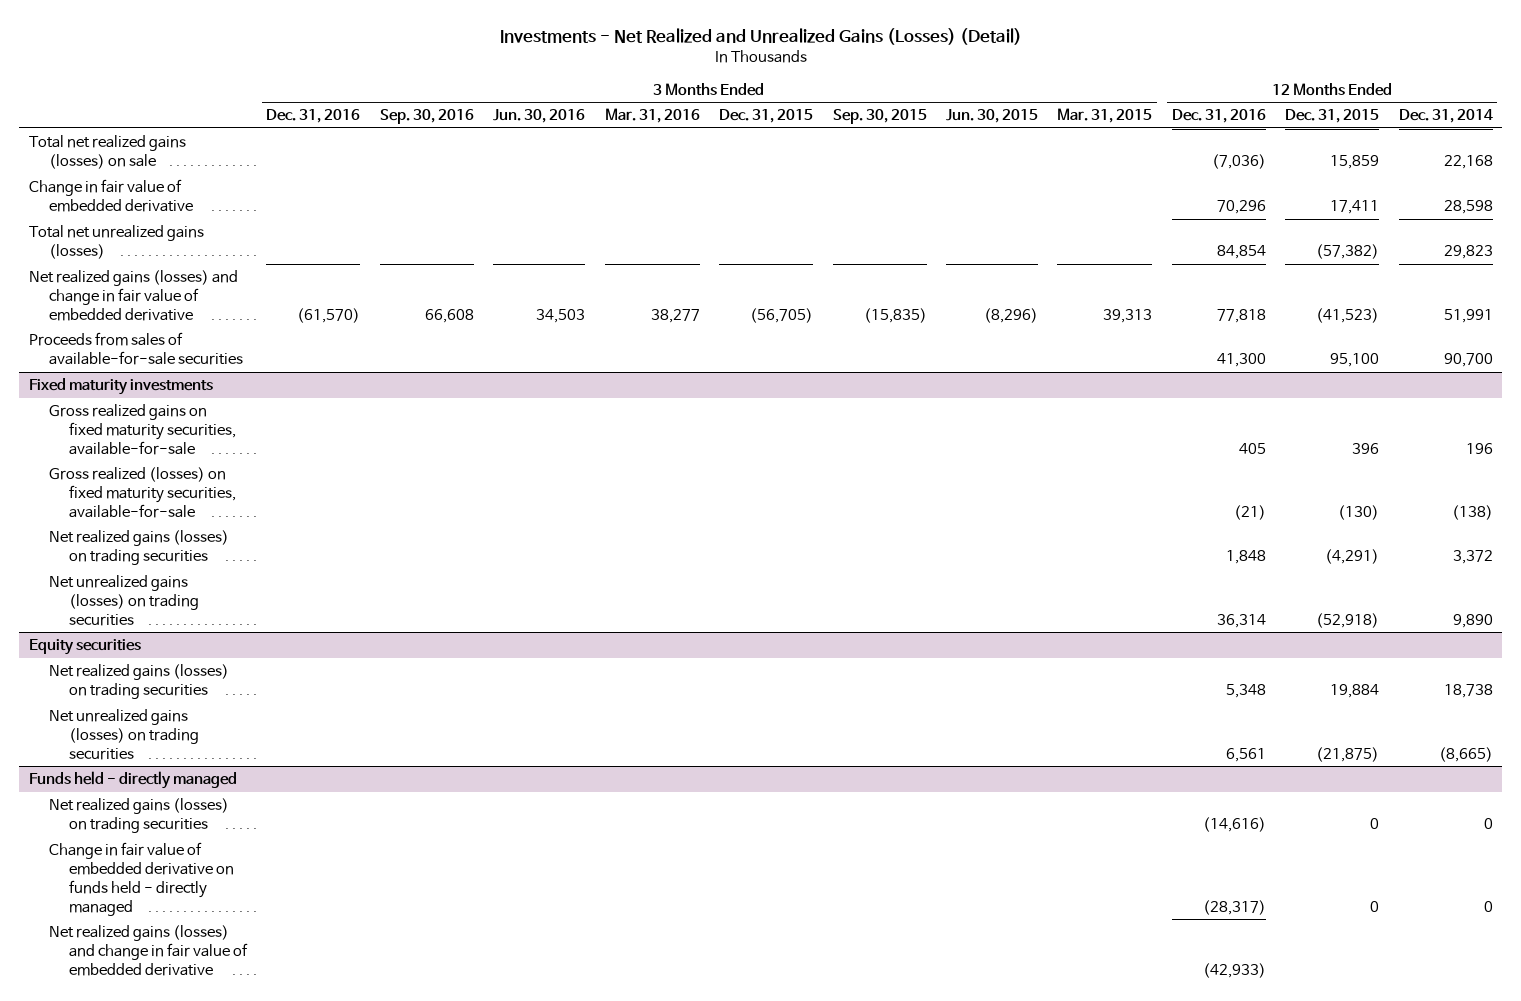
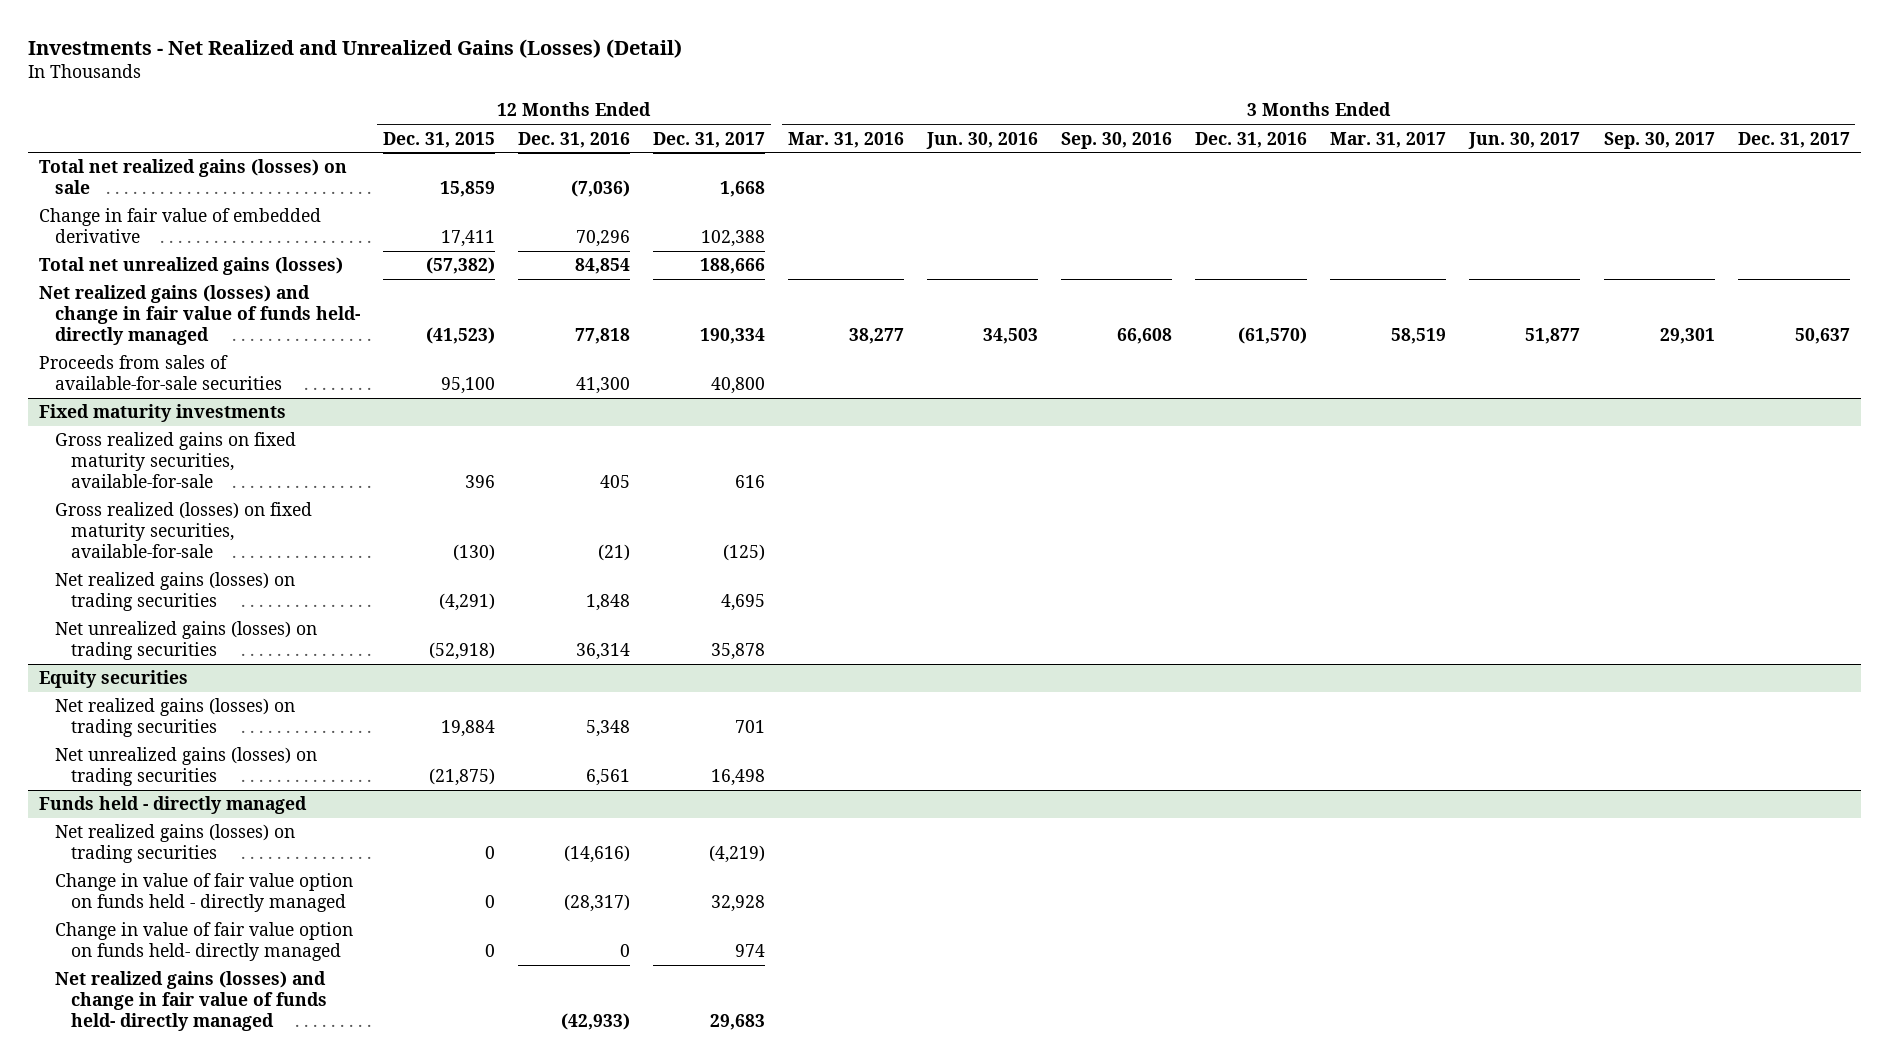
- | 3 Months Ended Dec. 31, 2016 | 3 Months Ended Sep. 30, 2016 | 3 Months Ended Jun. 30, 2016 | 3 Months Ended Mar. 31, 2016 | 3 Months Ended Dec. 31, 2015 | 3 Months Ended Sep. 30, 2015 | 3 Months Ended Jun. 30, 2015 | 3 Months Ended Mar. 31, 2015 | 12 Months Ended Dec. 31, 2016 | 12 Months Ended Dec. 31, 2015 | 12 Months Ended Dec. 31, 2014
+ | 12 Months Ended Dec. 31, 2015 | 12 Months Ended Dec. 31, 2016 | 12 Months Ended Dec. 31, 2017 | 3 Months Ended Mar. 31, 2016 | 3 Months Ended Jun. 30, 2016 | 3 Months Ended Sep. 30, 2016 | 3 Months Ended Dec. 31, 2016 | 3 Months Ended Mar. 31, 2017 | 3 Months Ended Jun. 30, 2017 | 3 Months Ended Sep. 30, 2017 | 3 Months Ended Dec. 31, 2017
- Net realized gains (losses) and change in fair value of embedded derivative | (61,570) | 66,608 | 34,503 | 38,277 | (56,705) | (15,835) | (8,296) | 39,313 | 77,818 | (41,523) | 51,991
+ Net realized gains (losses) and change in fair value of funds held- directly managed | (41,523) | 77,818 | 190,334 | 38,277 | 34,503 | 66,608 | (61,570) | 58,519 | 51,877 | 29,301 | 50,637
@ Funds held - directly managed
- Change in fair value of embedded derivative on funds held - directly managed | | | | | | | | | (28,317) | 0 | 0
- Net realized gains (losses) and change in fair value of embedded derivative | | | | | | | | | (42,933) | |
+ Change in value of fair value option on funds held - directly managed | 0 | (28,317) | 32,928 | | | | | | | |
+ Change in value of fair value option on funds held- directly managed | 0 | 0 | 974 | | | | | | | |
+ Net realized gains (losses) and change in fair value of funds held- directly managed | | (42,933) | 29,683 | | | | | | | |

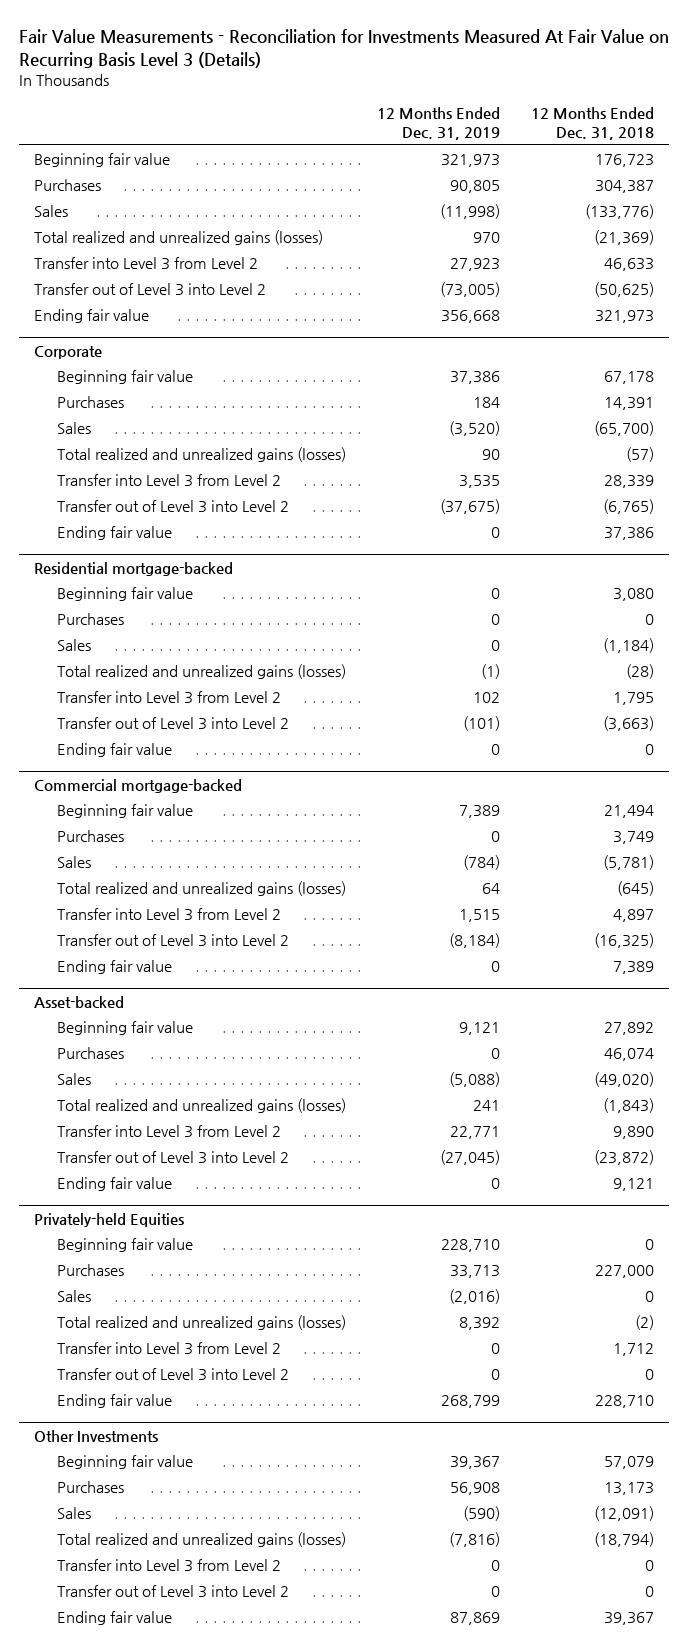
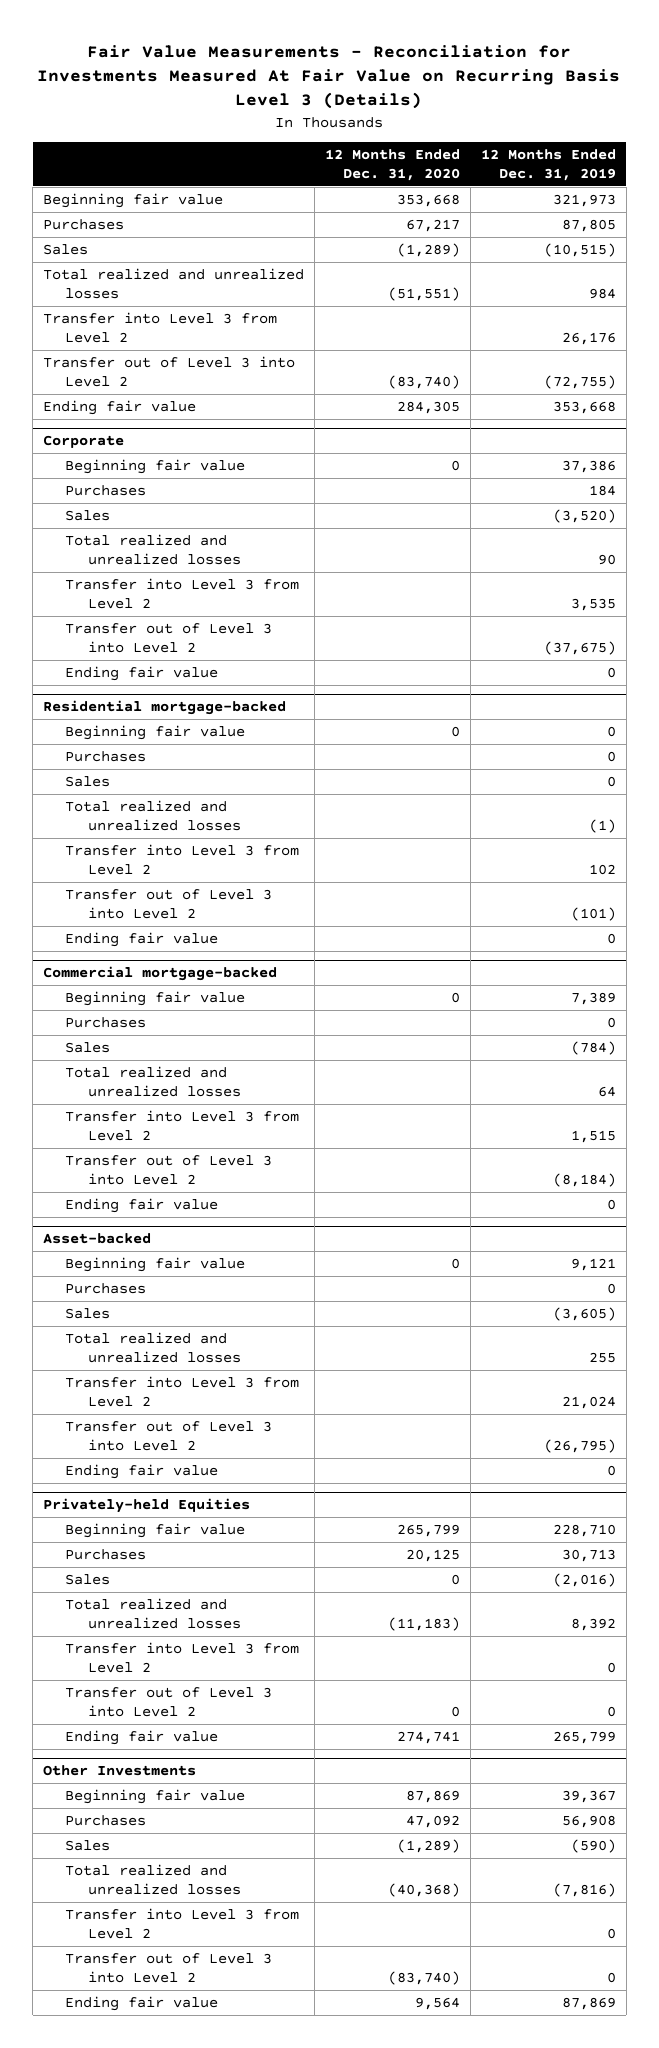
- | 12 Months Ended Dec. 31, 2019 | 12 Months Ended Dec. 31, 2018
+ | 12 Months Ended Dec. 31, 2020 | 12 Months Ended Dec. 31, 2019
- Purchases | 90,805 | 304,387
- Sales | (11,998) | (133,776)
- Total realized and unrealized gains (losses) | 970 | (21,369)
- Transfer into Level 3 from Level 2 | 27,923 | 46,633
- Transfer out of Level 3 into Level 2 | (73,005) | (50,625)
- Ending fair value | 356,668 | 321,973
+ Purchases | 67,217 | 87,805
+ Sales | (1,289) | (10,515)
+ Total realized and unrealized losses | (51,551) | 984
+ Transfer into Level 3 from Level 2 | | 26,176
+ Transfer out of Level 3 into Level 2 | (83,740) | (72,755)
+ Ending fair value | 284,305 | 353,668
@ Corporate
- Total realized and unrealized gains (losses) | 90 | (57)
+ Total realized and unrealized losses | | 90
@ Residential mortgage-backed
- Total realized and unrealized gains (losses) | (1) | (28)
+ Total realized and unrealized losses | | (1)
@ Commercial mortgage-backed
- Total realized and unrealized gains (losses) | 64 | (645)
+ Total realized and unrealized losses | | 64
@ Asset-backed
- Sales | (5,088) | (49,020)
- Total realized and unrealized gains (losses) | 241 | (1,843)
- Transfer into Level 3 from Level 2 | 22,771 | 9,890
- Transfer out of Level 3 into Level 2 | (27,045) | (23,872)
+ Sales | | (3,605)
+ Total realized and unrealized losses | | 255
+ Transfer into Level 3 from Level 2 | | 21,024
+ Transfer out of Level 3 into Level 2 | | (26,795)
@ Privately-held Equities
- Purchases | 33,713 | 227,000
+ Purchases | 20,125 | 30,713
- Total realized and unrealized gains (losses) | 8,392 | (2)
+ Total realized and unrealized losses | (11,183) | 8,392
- Ending fair value | 268,799 | 228,710
+ Ending fair value | 274,741 | 265,799
@ Other Investments
- Total realized and unrealized gains (losses) | (7,816) | (18,794)
+ Total realized and unrealized losses | (40,368) | (7,816)

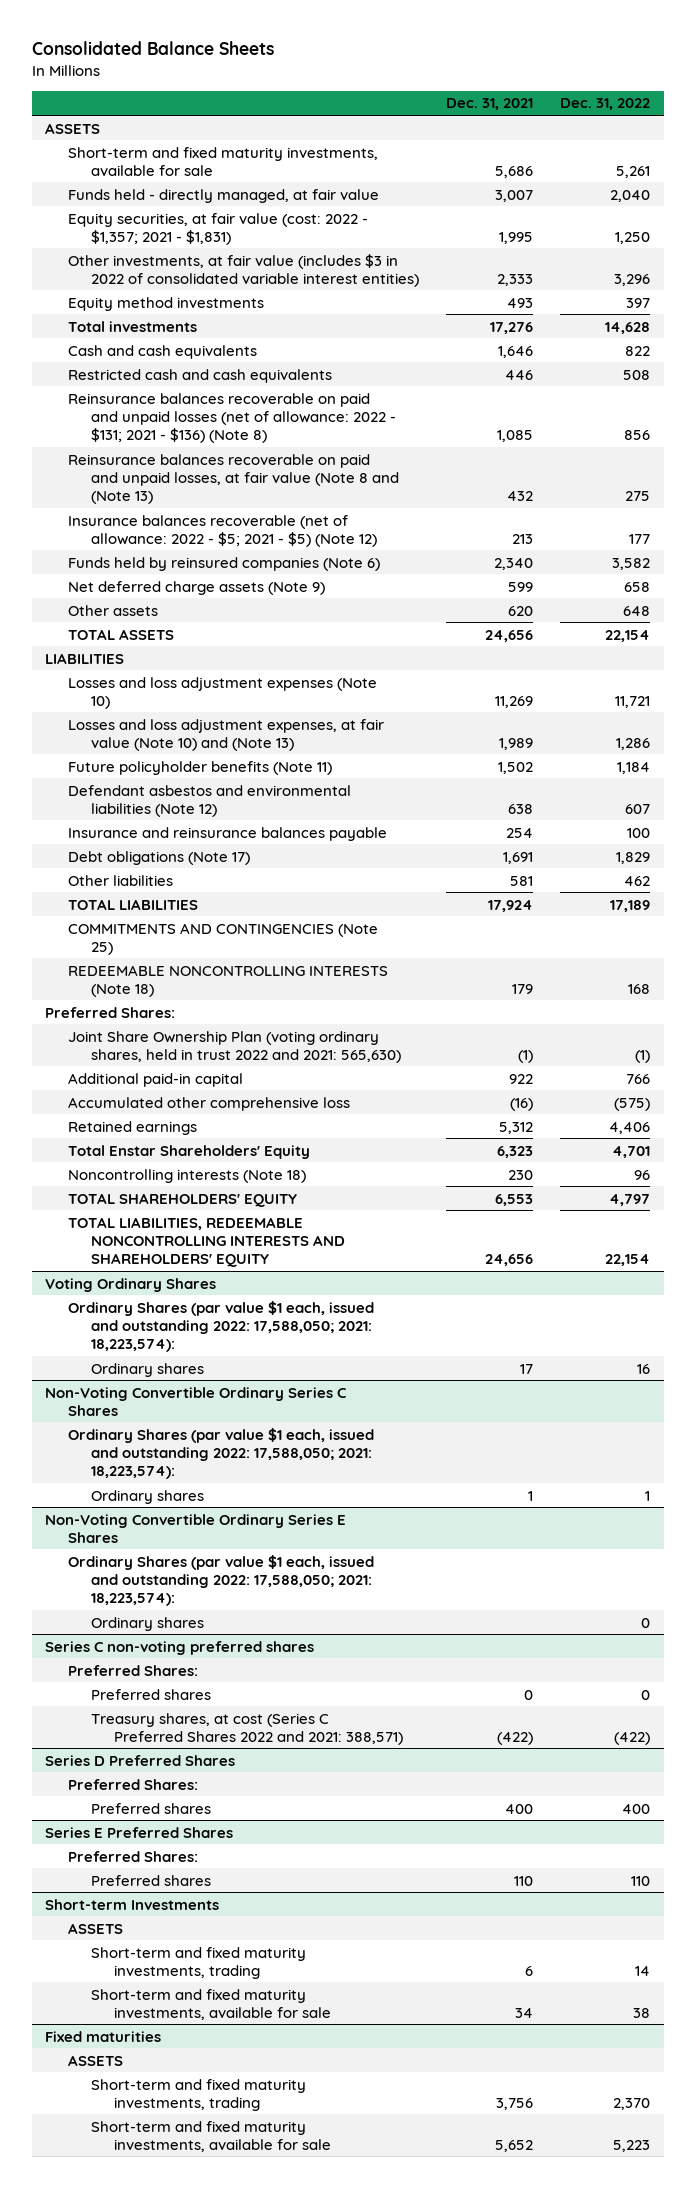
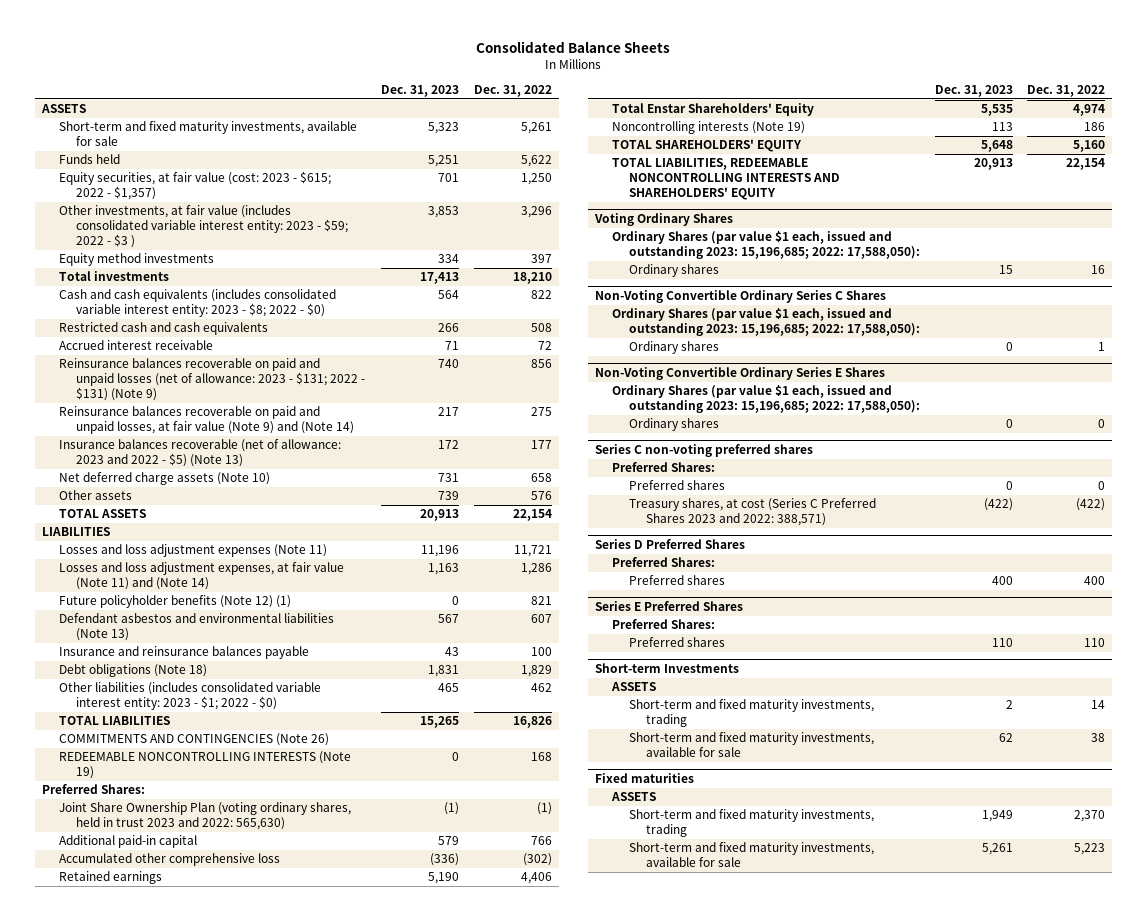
- | Dec. 31, 2021 | Dec. 31, 2022
+ | Dec. 31, 2023 | Dec. 31, 2022
- Funds held - directly managed, at fair value | 3,007 | 2,040
- Equity securities, at fair value (cost: 2022 - $1,357; 2021 - $1,831) | 1,995 | 1,250
- Other investments, at fair value (includes $3 in 2022 of consolidated variable interest entities) | 2,333 | 3,296
+ Funds held | 5,251 | 5,622
+ Equity securities, at fair value (cost: 2023 - $615; 2022 - $1,357) | 701 | 1,250
+ Other investments, at fair value (includes consolidated variable interest entity: 2023 - $59; 2022 - $3 ) | 3,853 | 3,296
- Total investments | 17,276 | 14,628
- Cash and cash equivalents | 1,646 | 822
+ Total investments | 17,413 | 18,210
+ Cash and cash equivalents (includes consolidated variable interest entity: 2023 - $8; 2022 - $0) | 564 | 822
- Reinsurance balances recoverable on paid and unpaid losses (net of allowance: 2022 - $131; 2021 - $136) (Note 8) | 1,085 | 856
- Reinsurance balances recoverable on paid and unpaid losses, at fair value (Note 8 and (Note 13) | 432 | 275
- Insurance balances recoverable (net of allowance: 2022 - $5; 2021 - $5) (Note 12) | 213 | 177
- Funds held by reinsured companies (Note 6) | 2,340 | 3,582
- Net deferred charge assets (Note 9) | 599 | 658
- Other assets | 620 | 648
+ Accrued interest receivable | 71 | 72
+ Reinsurance balances recoverable on paid and unpaid losses (net of allowance: 2023 - $131; 2022 - $131) (Note 9) | 740 | 856
+ Reinsurance balances recoverable on paid and unpaid losses, at fair value (Note 9) and (Note 14) | 217 | 275
+ Insurance balances recoverable (net of allowance: 2023 and 2022 - $5) (Note 13) | 172 | 177
+ Net deferred charge assets (Note 10) | 731 | 658
+ Other assets | 739 | 576
- Losses and loss adjustment expenses (Note 10) | 11,269 | 11,721
- Losses and loss adjustment expenses, at fair value (Note 10) and (Note 13) | 1,989 | 1,286
- Future policyholder benefits (Note 11) | 1,502 | 1,184
- Defendant asbestos and environmental liabilities (Note 12) | 638 | 607
+ Losses and loss adjustment expenses (Note 11) | 11,196 | 11,721
+ Losses and loss adjustment expenses, at fair value (Note 11) and (Note 14) | 1,163 | 1,286
+ Future policyholder benefits (Note 12) (1) | 0 | 821
+ Defendant asbestos and environmental liabilities (Note 13) | 567 | 607
- Debt obligations (Note 17) | 1,691 | 1,829
- Other liabilities | 581 | 462
- TOTAL LIABILITIES | 17,924 | 17,189
- COMMITMENTS AND CONTINGENCIES (Note 25)
- REDEEMABLE NONCONTROLLING INTERESTS (Note 18) | 179 | 168
+ Debt obligations (Note 18) | 1,831 | 1,829
+ Other liabilities (includes consolidated variable interest entity: 2023 - $1; 2022 - $0) | 465 | 462
+ TOTAL LIABILITIES | 15,265 | 16,826
+ COMMITMENTS AND CONTINGENCIES (Note 26)
+ REDEEMABLE NONCONTROLLING INTERESTS (Note 19) | 0 | 168
- Joint Share Ownership Plan (voting ordinary shares, held in trust 2022 and 2021: 565,630) | (1) | (1)
+ Joint Share Ownership Plan (voting ordinary shares, held in trust 2023 and 2022: 565,630) | (1) | (1)
- Accumulated other comprehensive loss | (16) | (575)
+ Accumulated other comprehensive loss | (336) | (302)
- Total Enstar Shareholders' Equity | 6,323 | 4,701
- Noncontrolling interests (Note 18) | 230 | 96
- TOTAL SHAREHOLDERS' EQUITY | 6,553 | 4,797
+ Total Enstar Shareholders' Equity | 5,535 | 4,974
+ Noncontrolling interests (Note 19) | 113 | 186
+ TOTAL SHAREHOLDERS' EQUITY | 5,648 | 5,160
@ Voting Ordinary Shares
- Ordinary Shares (par value $1 each, issued and outstanding 2022: 17,588,050; 2021: 18,223,574):
+ Ordinary Shares (par value $1 each, issued and outstanding 2023: 15,196,685; 2022: 17,588,050):
@ Non-Voting Convertible Ordinary Series C Shares
- Ordinary Shares (par value $1 each, issued and outstanding 2022: 17,588,050; 2021: 18,223,574):
+ Ordinary Shares (par value $1 each, issued and outstanding 2023: 15,196,685; 2022: 17,588,050):
@ Non-Voting Convertible Ordinary Series E Shares
- Ordinary Shares (par value $1 each, issued and outstanding 2022: 17,588,050; 2021: 18,223,574):
+ Ordinary Shares (par value $1 each, issued and outstanding 2023: 15,196,685; 2022: 17,588,050):
@ Series C non-voting preferred shares
- Treasury shares, at cost (Series C Preferred Shares 2022 and 2021: 388,571) | (422) | (422)
+ Treasury shares, at cost (Series C Preferred Shares 2023 and 2022: 388,571) | (422) | (422)

